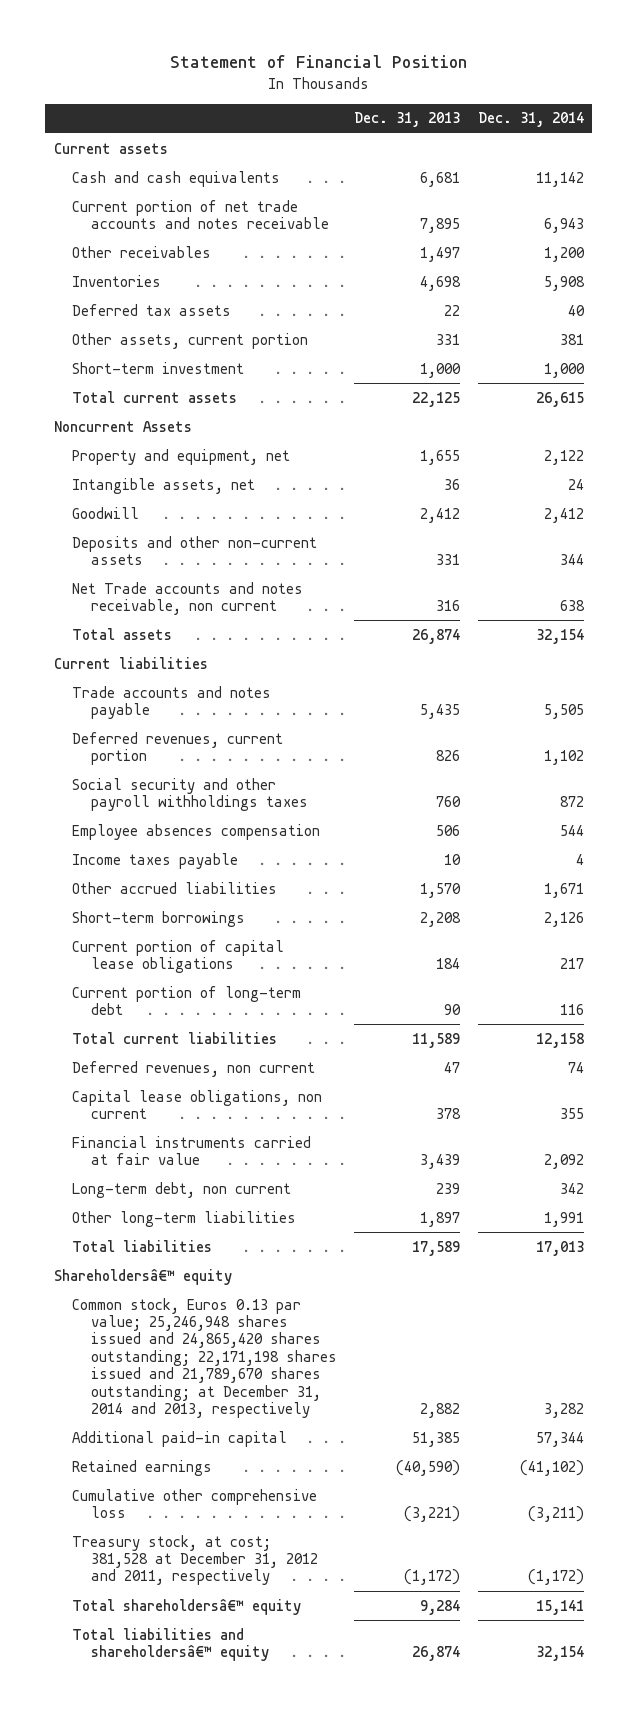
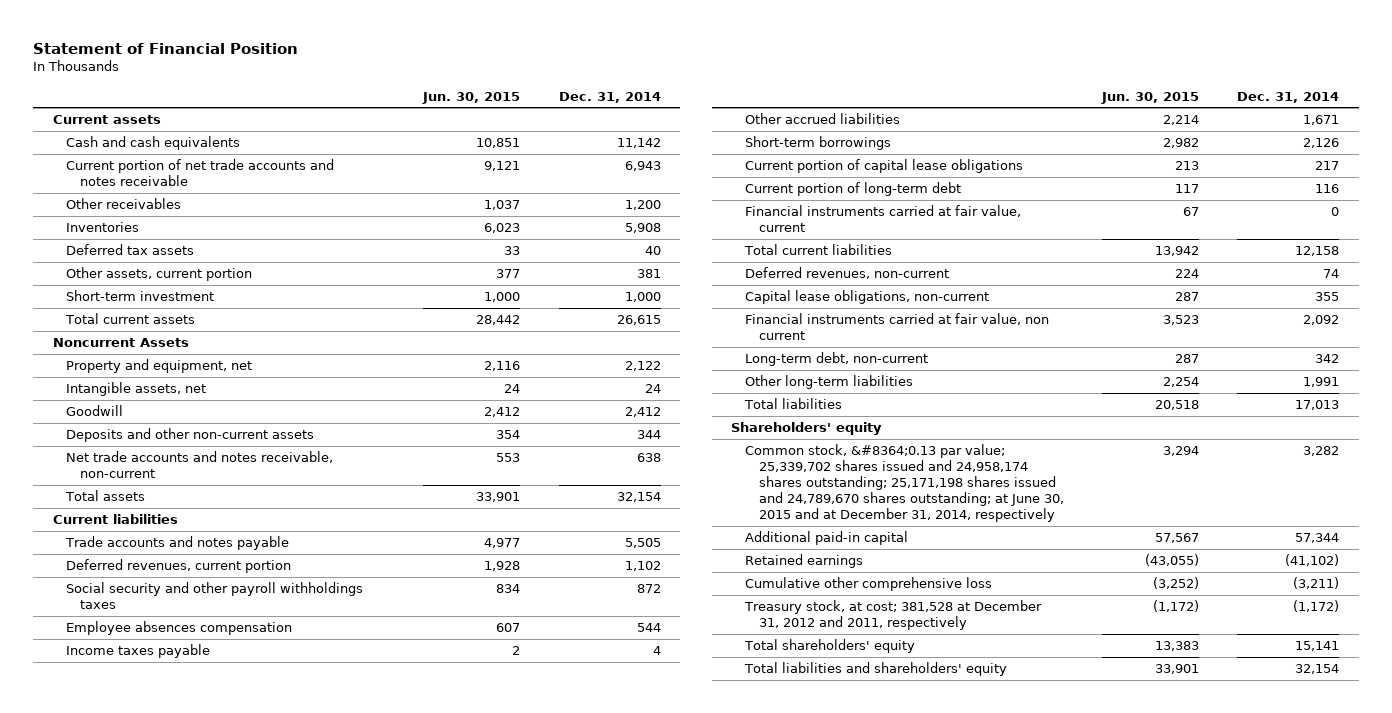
- | Dec. 31, 2013 | Dec. 31, 2014
+ | Jun. 30, 2015 | Dec. 31, 2014
- Net Trade accounts and notes receivable, non current | 316 | 638
+ Net trade accounts and notes receivable, non-current | 553 | 638
+ Financial instruments carried at fair value, current | 67 | 0
- Deferred revenues, non current | 47 | 74
- Capital lease obligations, non current | 378 | 355
- Financial instruments carried at fair value | 3,439 | 2,092
- Long-term debt, non current | 239 | 342
+ Deferred revenues, non-current | 224 | 74
+ Capital lease obligations, non-current | 287 | 355
+ Financial instruments carried at fair value, non current | 3,523 | 2,092
+ Long-term debt, non-current | 287 | 342
- Shareholdersâ€™ equity
- Common stock, Euros 0.13 par value; 25,246,948 shares issued and 24,865,420 shares outstanding; 22,171,198 shares issued and 21,789,670 shares outstanding; at December 31, 2014 and 2013, respectively | 2,882 | 3,282
+ Shareholders' equity
+ Common stock, &#8364;0.13 par value; 25,339,702 shares issued and 24,958,174 shares outstanding; 25,171,198 shares issued and 24,789,670 shares outstanding; at June 30, 2015 and at December 31, 2014, respectively | 3,294 | 3,282
- Total shareholdersâ€™ equity | 9,284 | 15,141
- Total liabilities and shareholdersâ€™ equity | 26,874 | 32,154
+ Total shareholders' equity | 13,383 | 15,141
+ Total liabilities and shareholders' equity | 33,901 | 32,154

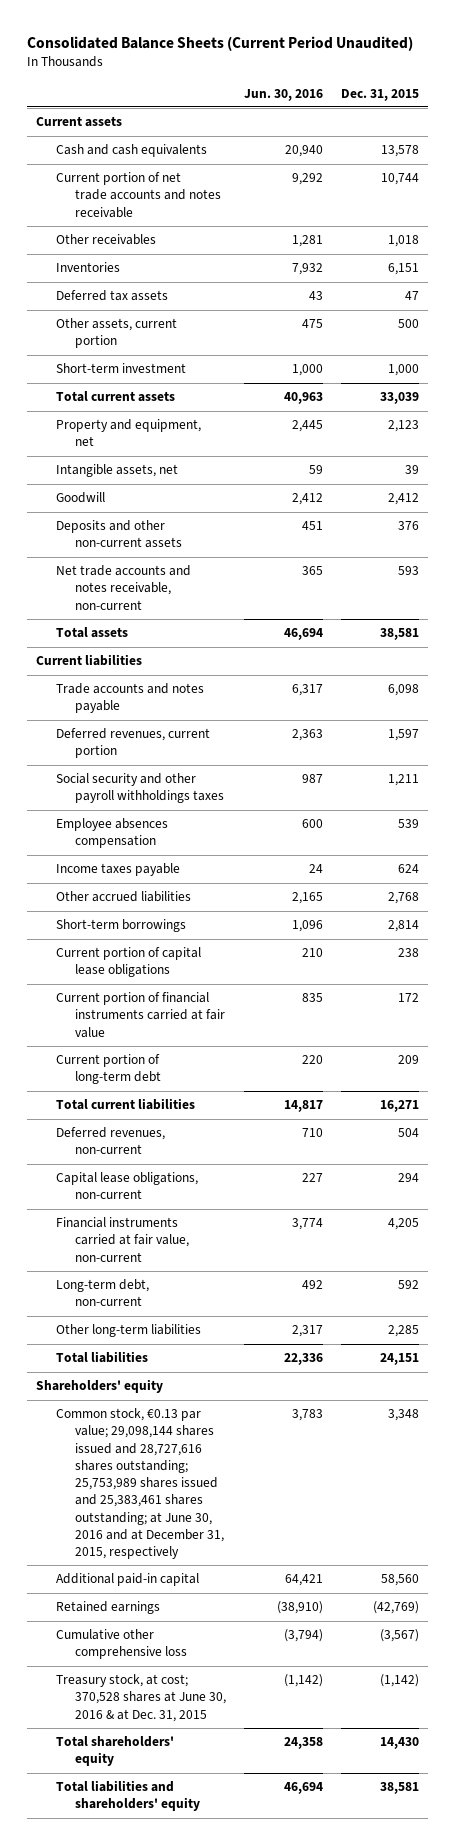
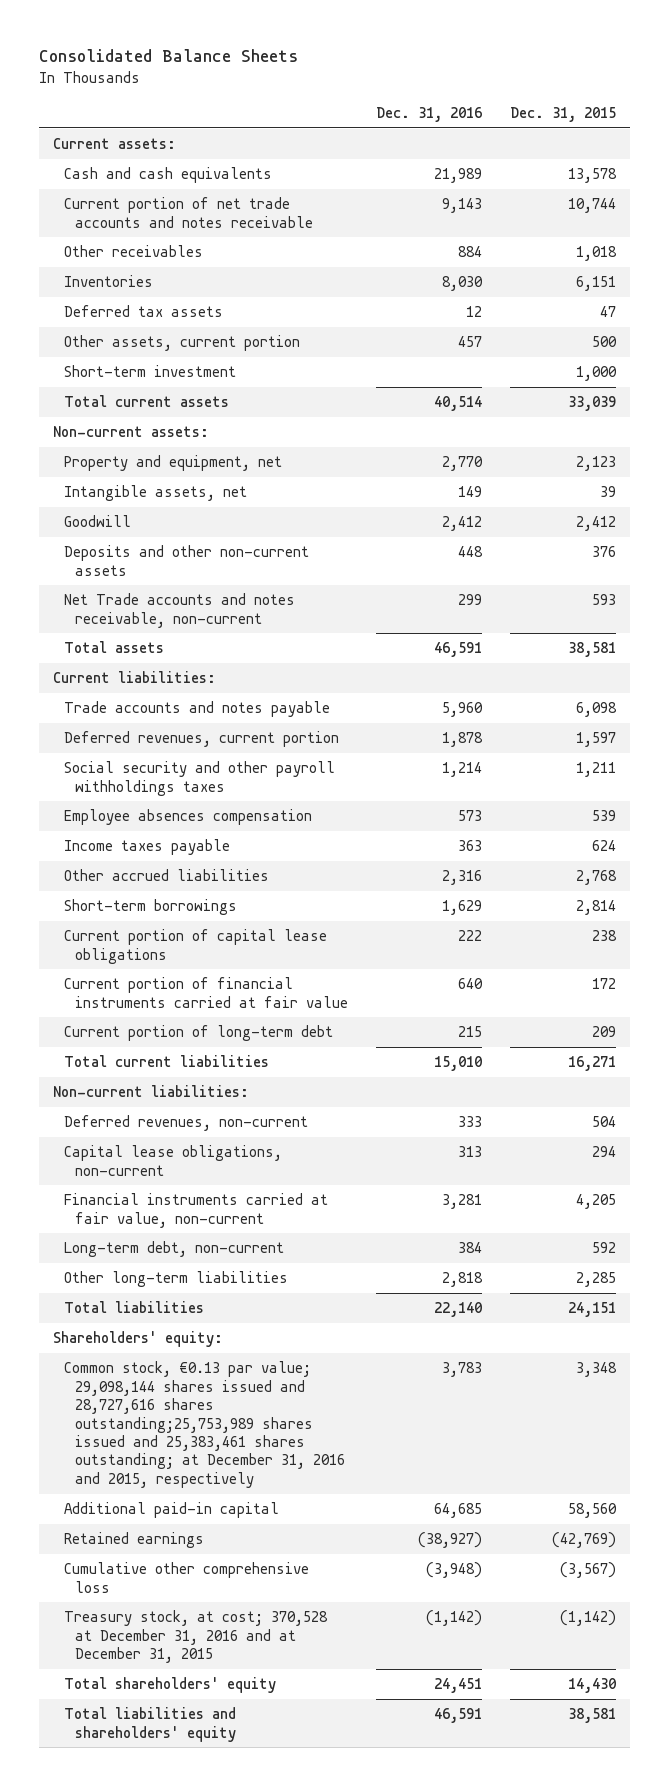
- Consolidated Balance Sheets (Current Period Unaudited)
+ Consolidated Balance Sheets
- | Jun. 30, 2016 | Dec. 31, 2015
+ | Dec. 31, 2016 | Dec. 31, 2015
- Current assets
+ Current assets:
+ Non-current assets:
- Net trade accounts and notes receivable, non-current | 365 | 593
+ Net Trade accounts and notes receivable, non-current | 299 | 593
- Current liabilities
+ Current liabilities:
+ Non-current liabilities:
- Shareholders' equity
- Common stock, €0.13 par value; 29,098,144 shares issued and 28,727,616 shares outstanding; 25,753,989 shares issued and 25,383,461 shares outstanding; at June 30, 2016 and at December 31, 2015, respectively | 3,783 | 3,348
+ Shareholders' equity:
+ Common stock, €0.13 par value; 29,098,144 shares issued and 28,727,616 shares outstanding;25,753,989 shares issued and 25,383,461 shares outstanding; at December 31, 2016 and 2015, respectively | 3,783 | 3,348
- Treasury stock, at cost; 370,528 shares at June 30, 2016 & at Dec. 31, 2015 | (1,142) | (1,142)
+ Treasury stock, at cost; 370,528 at December 31, 2016 and at December 31, 2015 | (1,142) | (1,142)

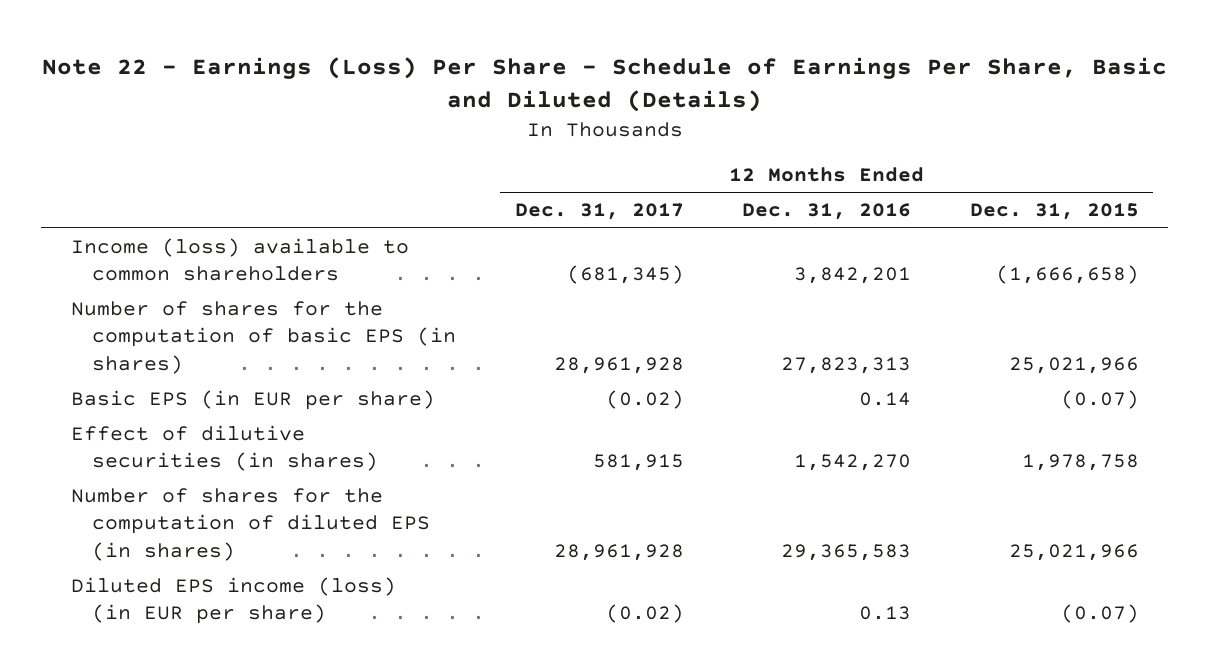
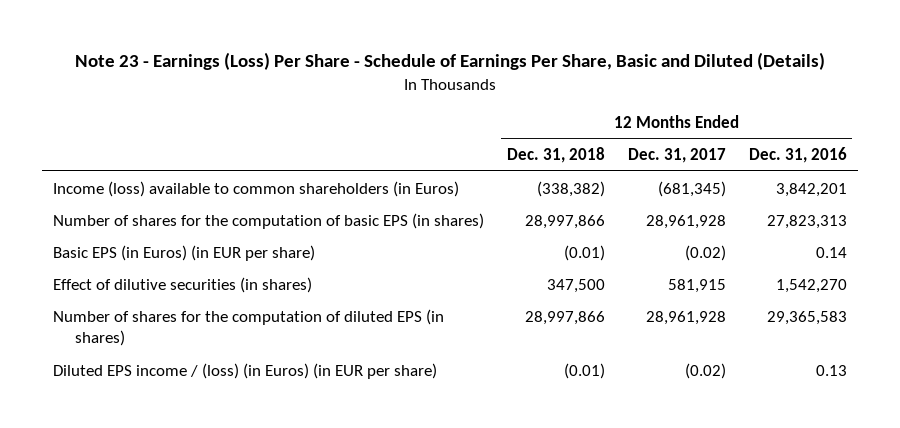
- Note 22 - Earnings (Loss) Per Share - Schedule of Earnings Per Share, Basic and Diluted (Details)
+ Note 23 - Earnings (Loss) Per Share - Schedule of Earnings Per Share, Basic and Diluted (Details)
- | 12 Months Ended Dec. 31, 2017 | 12 Months Ended Dec. 31, 2016 | 12 Months Ended Dec. 31, 2015
+ | 12 Months Ended Dec. 31, 2018 | 12 Months Ended Dec. 31, 2017 | 12 Months Ended Dec. 31, 2016
- Income (loss) available to common shareholders | (681,345) | 3,842,201 | (1,666,658)
+ Income (loss) available to common shareholders (in Euros) | (338,382) | (681,345) | 3,842,201
- Basic EPS (in EUR per share) | (0.02) | 0.14 | (0.07)
+ Basic EPS (in Euros) (in EUR per share) | (0.01) | (0.02) | 0.14
- Diluted EPS income (loss) (in EUR per share) | (0.02) | 0.13 | (0.07)
+ Diluted EPS income / (loss) (in Euros) (in EUR per share) | (0.01) | (0.02) | 0.13

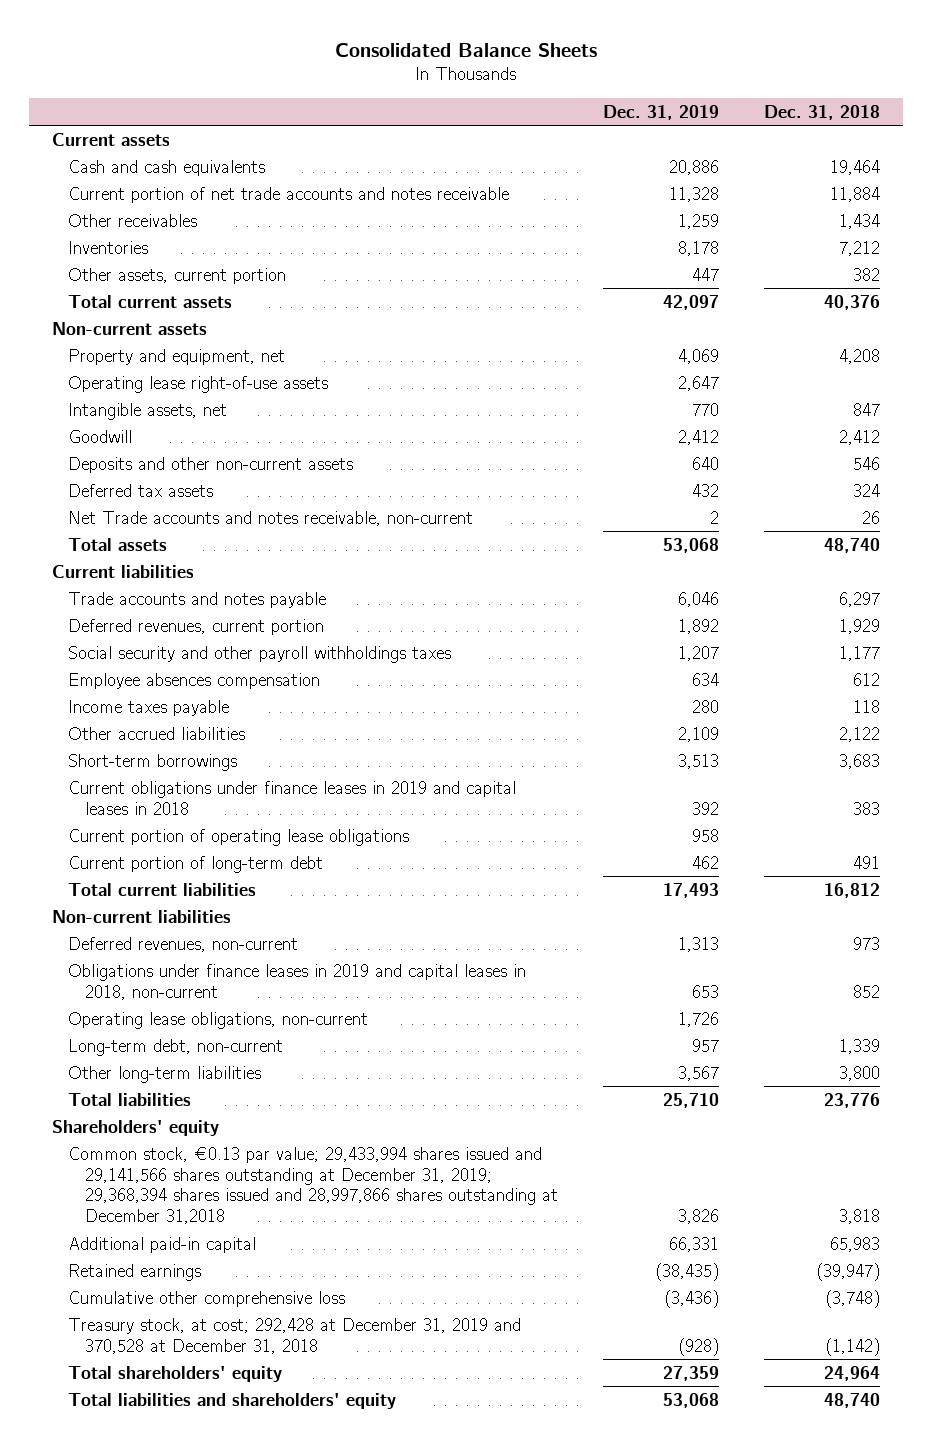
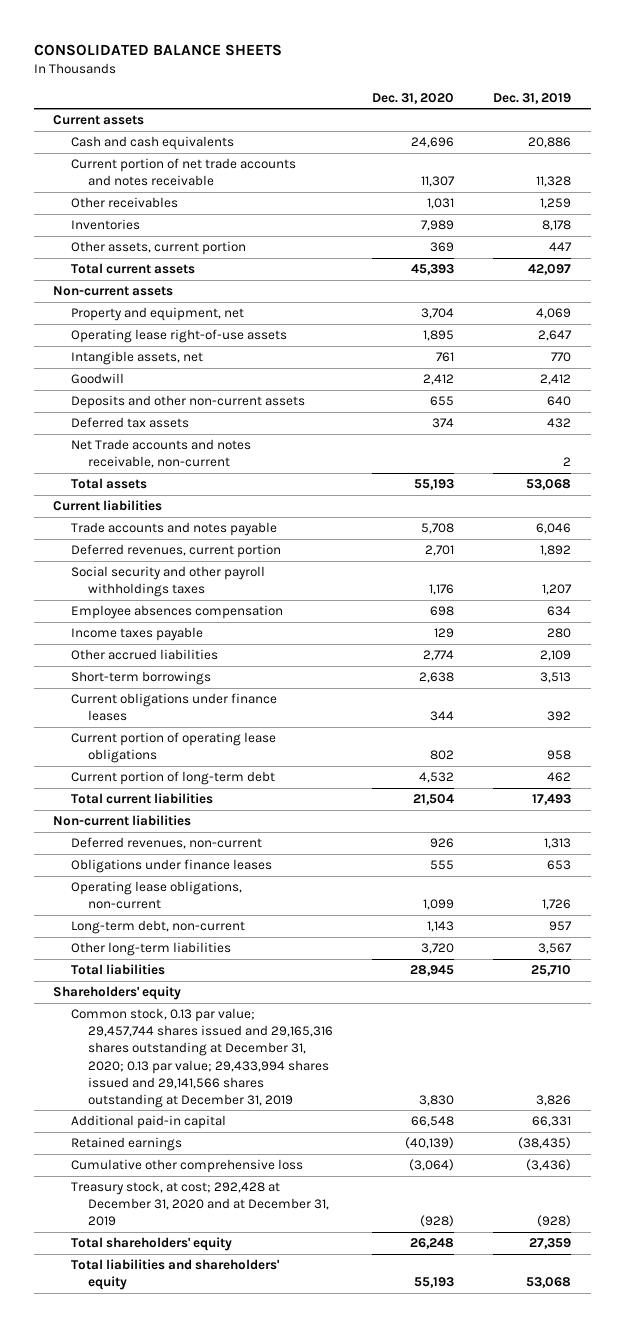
- Consolidated Balance Sheets
+ CONSOLIDATED BALANCE SHEETS
- | Dec. 31, 2019 | Dec. 31, 2018
+ | Dec. 31, 2020 | Dec. 31, 2019
- Current obligations under finance leases in 2019 and capital leases in 2018 | 392 | 383
+ Current obligations under finance leases | 344 | 392
- Obligations under finance leases in 2019 and capital leases in 2018, non-current | 653 | 852
+ Obligations under finance leases | 555 | 653
- Common stock, €0.13 par value; 29,433,994 shares issued and 29,141,566 shares outstanding at December 31, 2019; 29,368,394 shares issued and 28,997,866 shares outstanding at December 31,2018 | 3,826 | 3,818
+ Common stock, 0.13 par value; 29,457,744 shares issued and 29,165,316 shares outstanding at December 31, 2020; 0.13 par value; 29,433,994 shares issued and 29,141,566 shares outstanding at December 31, 2019 | 3,830 | 3,826
- Treasury stock, at cost; 292,428 at December 31, 2019 and 370,528 at December 31, 2018 | (928) | (1,142)
+ Treasury stock, at cost; 292,428 at December 31, 2020 and at December 31, 2019 | (928) | (928)

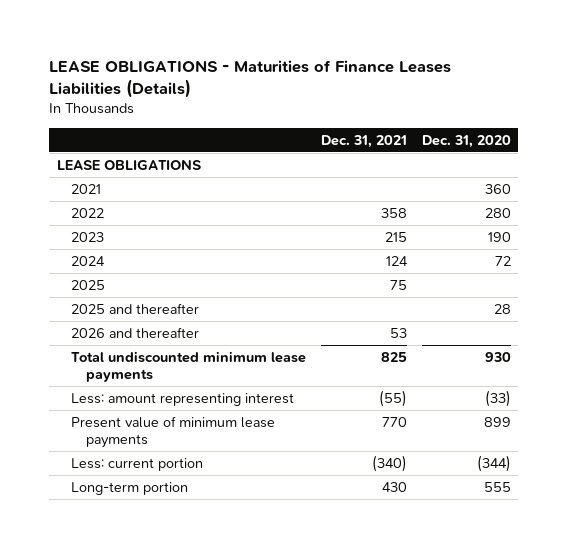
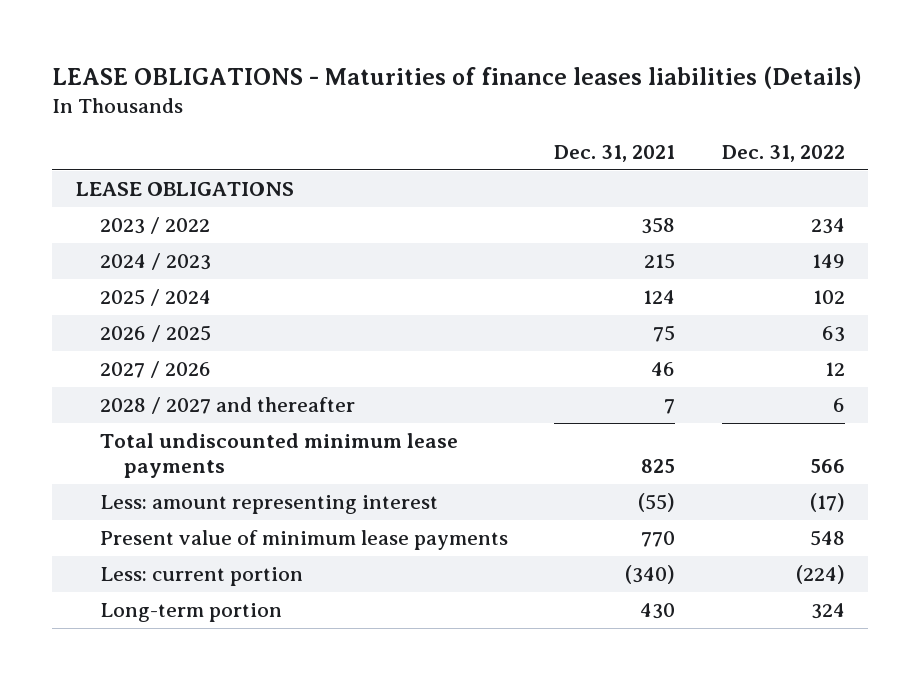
- LEASE OBLIGATIONS - Maturities of Finance Leases Liabilities (Details)
+ LEASE OBLIGATIONS - Maturities of finance leases liabilities (Details)
- | Dec. 31, 2021 | Dec. 31, 2020
+ | Dec. 31, 2021 | Dec. 31, 2022
- 2021 | | 360
- 2022 | 358 | 280
- 2023 | 215 | 190
- 2024 | 124 | 72
- 2025 | 75 |
- 2025 and thereafter | | 28
- 2026 and thereafter | 53 |
+ 2023 / 2022 | 358 | 234
+ 2024 / 2023 | 215 | 149
+ 2025 / 2024 | 124 | 102
+ 2026 / 2025 | 75 | 63
+ 2027 / 2026 | 46 | 12
+ 2028 / 2027 and thereafter | 7 | 6

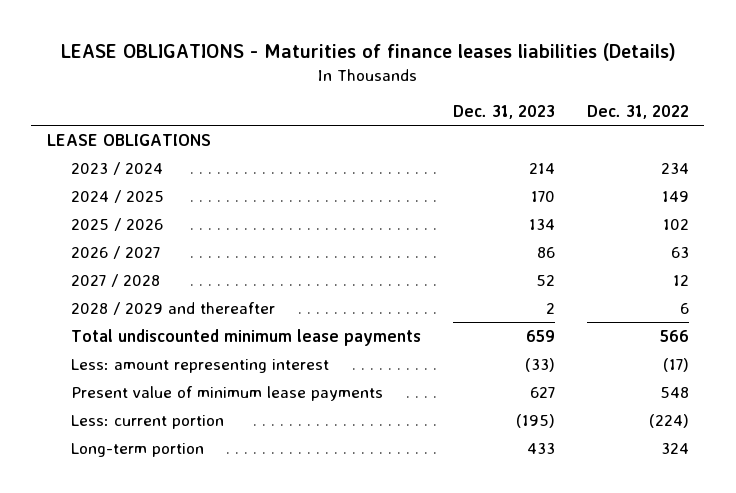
- | Dec. 31, 2021 | Dec. 31, 2022
+ | Dec. 31, 2023 | Dec. 31, 2022
- 2023 / 2022 | 358 | 234
- 2024 / 2023 | 215 | 149
- 2025 / 2024 | 124 | 102
- 2026 / 2025 | 75 | 63
- 2027 / 2026 | 46 | 12
- 2028 / 2027 and thereafter | 7 | 6
+ 2023 / 2024 | 214 | 234
+ 2024 / 2025 | 170 | 149
+ 2025 / 2026 | 134 | 102
+ 2026 / 2027 | 86 | 63
+ 2027 / 2028 | 52 | 12
+ 2028 / 2029 and thereafter | 2 | 6

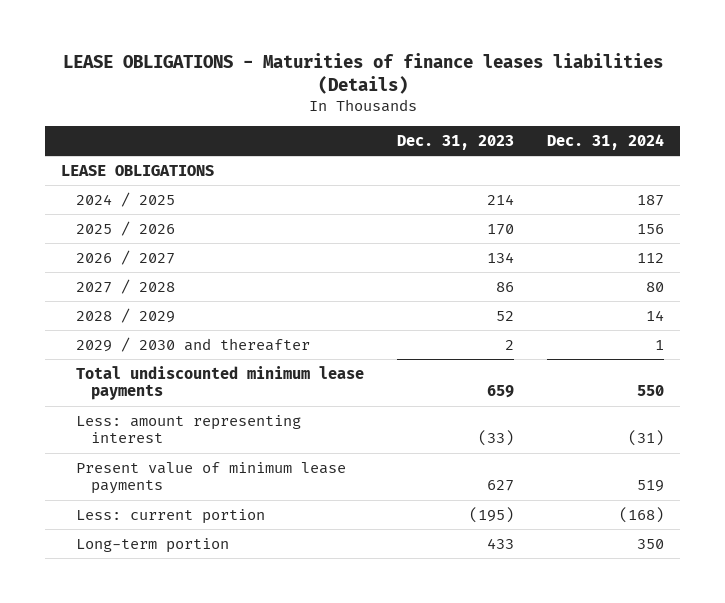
- | Dec. 31, 2023 | Dec. 31, 2022
+ | Dec. 31, 2023 | Dec. 31, 2024
- 2023 / 2024 | 214 | 234
- 2024 / 2025 | 170 | 149
- 2025 / 2026 | 134 | 102
- 2026 / 2027 | 86 | 63
- 2027 / 2028 | 52 | 12
- 2028 / 2029 and thereafter | 2 | 6
+ 2024 / 2025 | 214 | 187
+ 2025 / 2026 | 170 | 156
+ 2026 / 2027 | 134 | 112
+ 2027 / 2028 | 86 | 80
+ 2028 / 2029 | 52 | 14
+ 2029 / 2030 and thereafter | 2 | 1

